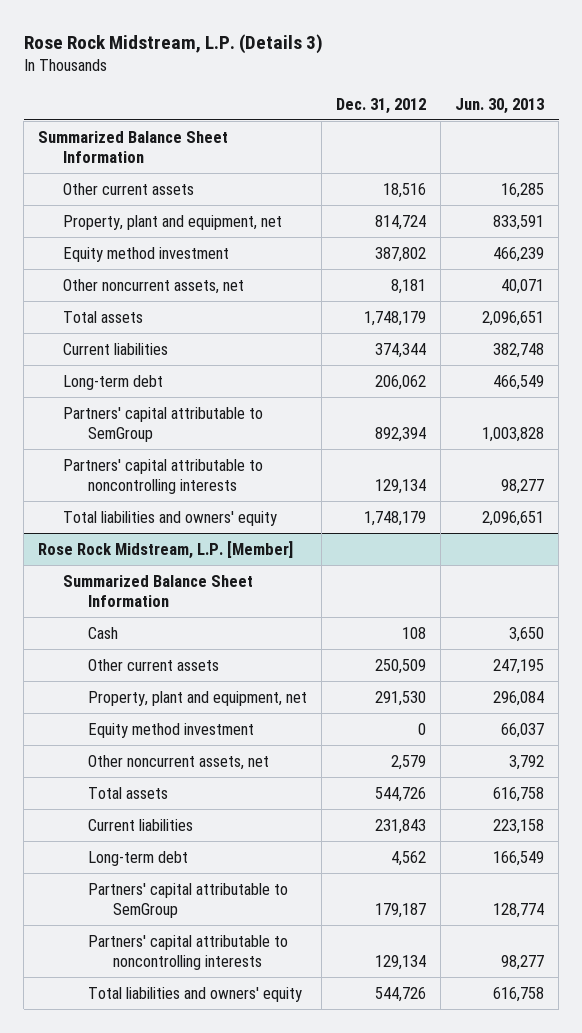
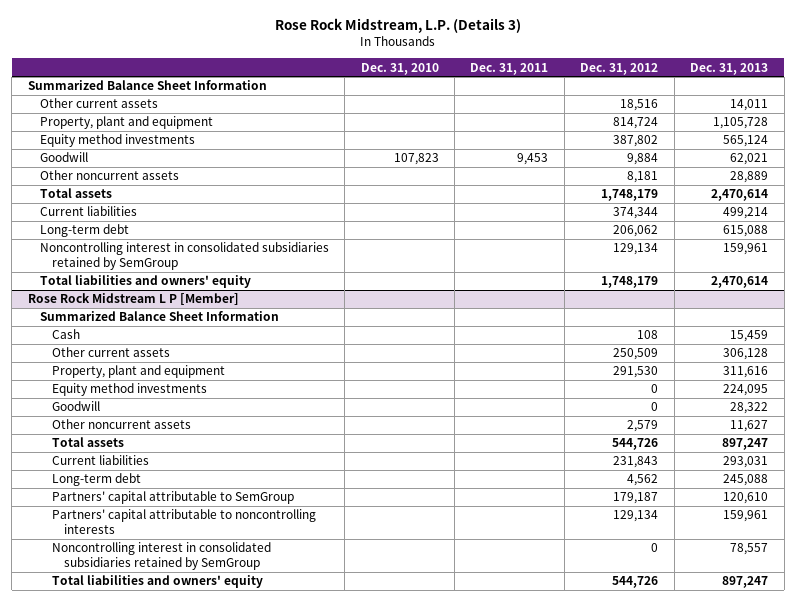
- | Dec. 31, 2012 | Jun. 30, 2013
+ | Dec. 31, 2010 | Dec. 31, 2011 | Dec. 31, 2012 | Dec. 31, 2013
- Property, plant and equipment, net | 814,724 | 833,591
- Equity method investment | 387,802 | 466,239
- Other noncurrent assets, net | 8,181 | 40,071
+ Property, plant and equipment | | | 814,724 | 1,105,728
+ Equity method investments | | | 387,802 | 565,124
+ Goodwill | 107,823 | 9,453 | 9,884 | 62,021
+ Other noncurrent assets | | | 8,181 | 28,889
- Partners' capital attributable to SemGroup | 892,394 | 1,003,828
- Partners' capital attributable to noncontrolling interests | 129,134 | 98,277
+ Noncontrolling interest in consolidated subsidiaries retained by SemGroup | | | 129,134 | 159,961
- Rose Rock Midstream, L.P. [Member]
+ Rose Rock Midstream L P [Member]
- Property, plant and equipment, net | 291,530 | 296,084
- Equity method investment | 0 | 66,037
- Other noncurrent assets, net | 2,579 | 3,792
+ Property, plant and equipment | | | 291,530 | 311,616
+ Equity method investments | | | 0 | 224,095
+ Goodwill | | | 0 | 28,322
+ Other noncurrent assets | | | 2,579 | 11,627
+ Noncontrolling interest in consolidated subsidiaries retained by SemGroup | | | 0 | 78,557

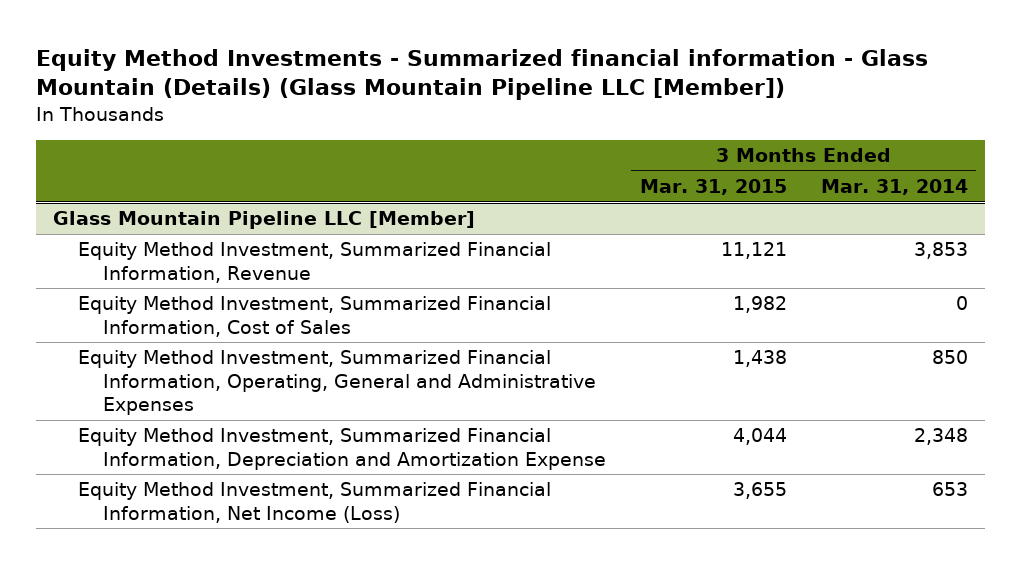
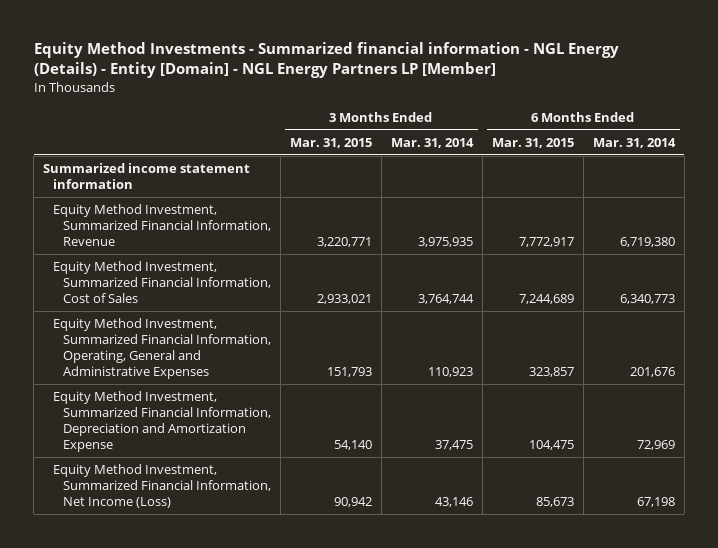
- Equity Method Investments - Summarized financial information - Glass Mountain (Details) (Glass Mountain Pipeline LLC [Member])
+ Equity Method Investments - Summarized financial information - NGL Energy (Details) - Entity [Domain] - NGL Energy Partners LP [Member]
- | 3 Months Ended Mar. 31, 2015 | 3 Months Ended Mar. 31, 2014
+ | 3 Months Ended Mar. 31, 2015 | 3 Months Ended Mar. 31, 2014 | 6 Months Ended Mar. 31, 2015 | 6 Months Ended Mar. 31, 2014
- Glass Mountain Pipeline LLC [Member]
- Equity Method Investment, Summarized Financial Information, Revenue | 11,121 | 3,853
- Equity Method Investment, Summarized Financial Information, Cost of Sales | 1,982 | 0
- Equity Method Investment, Summarized Financial Information, Operating, General and Administrative Expenses | 1,438 | 850
- Equity Method Investment, Summarized Financial Information, Depreciation and Amortization Expense | 4,044 | 2,348
- Equity Method Investment, Summarized Financial Information, Net Income (Loss) | 3,655 | 653
+ Summarized income statement information
+ Equity Method Investment, Summarized Financial Information, Revenue | 3,220,771 | 3,975,935 | 7,772,917 | 6,719,380
+ Equity Method Investment, Summarized Financial Information, Cost of Sales | 2,933,021 | 3,764,744 | 7,244,689 | 6,340,773
+ Equity Method Investment, Summarized Financial Information, Operating, General and Administrative Expenses | 151,793 | 110,923 | 323,857 | 201,676
+ Equity Method Investment, Summarized Financial Information, Depreciation and Amortization Expense | 54,140 | 37,475 | 104,475 | 72,969
+ Equity Method Investment, Summarized Financial Information, Net Income (Loss) | 90,942 | 43,146 | 85,673 | 67,198

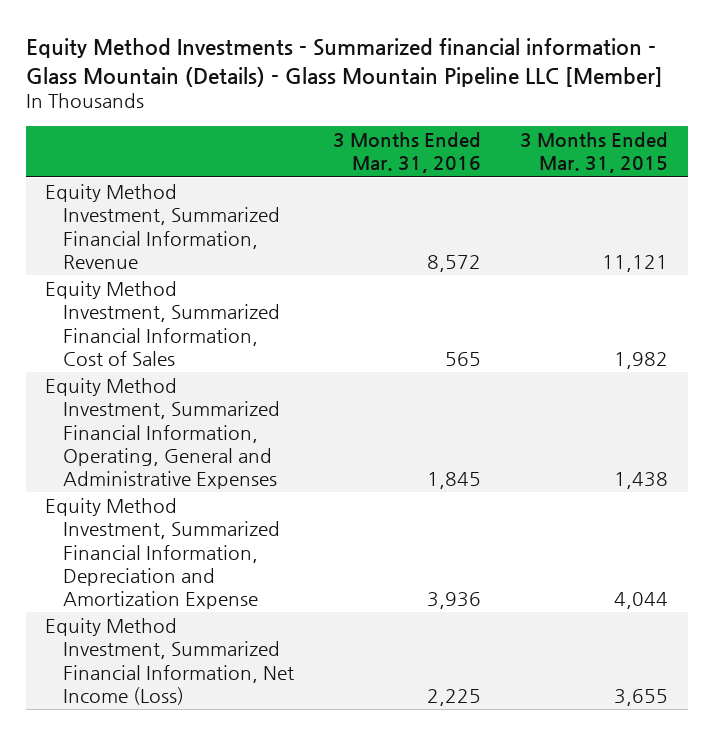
- Equity Method Investments - Summarized financial information - NGL Energy (Details) - Entity [Domain] - NGL Energy Partners LP [Member]
+ Equity Method Investments - Summarized financial information - Glass Mountain (Details) - Glass Mountain Pipeline LLC [Member]
- | 3 Months Ended Mar. 31, 2015 | 3 Months Ended Mar. 31, 2014 | 6 Months Ended Mar. 31, 2015 | 6 Months Ended Mar. 31, 2014
+ | 3 Months Ended Mar. 31, 2016 | 3 Months Ended Mar. 31, 2015
- Summarized income statement information
- Equity Method Investment, Summarized Financial Information, Revenue | 3,220,771 | 3,975,935 | 7,772,917 | 6,719,380
- Equity Method Investment, Summarized Financial Information, Cost of Sales | 2,933,021 | 3,764,744 | 7,244,689 | 6,340,773
- Equity Method Investment, Summarized Financial Information, Operating, General and Administrative Expenses | 151,793 | 110,923 | 323,857 | 201,676
- Equity Method Investment, Summarized Financial Information, Depreciation and Amortization Expense | 54,140 | 37,475 | 104,475 | 72,969
- Equity Method Investment, Summarized Financial Information, Net Income (Loss) | 90,942 | 43,146 | 85,673 | 67,198
+ Equity Method Investment, Summarized Financial Information, Revenue | 8,572 | 11,121
+ Equity Method Investment, Summarized Financial Information, Cost of Sales | 565 | 1,982
+ Equity Method Investment, Summarized Financial Information, Operating, General and Administrative Expenses | 1,845 | 1,438
+ Equity Method Investment, Summarized Financial Information, Depreciation and Amortization Expense | 3,936 | 4,044
+ Equity Method Investment, Summarized Financial Information, Net Income (Loss) | 2,225 | 3,655

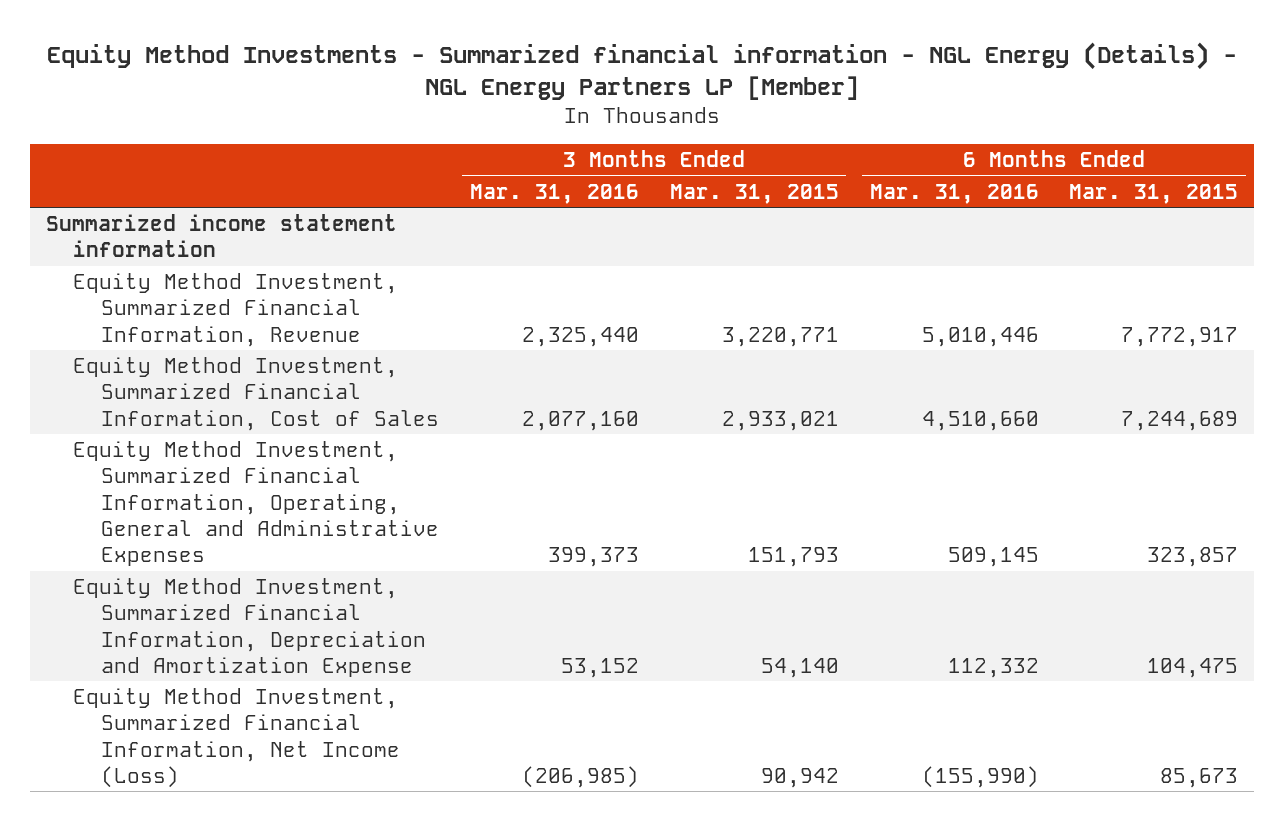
- Equity Method Investments - Summarized financial information - Glass Mountain (Details) - Glass Mountain Pipeline LLC [Member]
+ Equity Method Investments - Summarized financial information - NGL Energy (Details) - NGL Energy Partners LP [Member]
- | 3 Months Ended Mar. 31, 2016 | 3 Months Ended Mar. 31, 2015
+ | 3 Months Ended Mar. 31, 2016 | 3 Months Ended Mar. 31, 2015 | 6 Months Ended Mar. 31, 2016 | 6 Months Ended Mar. 31, 2015
- Equity Method Investment, Summarized Financial Information, Revenue | 8,572 | 11,121
- Equity Method Investment, Summarized Financial Information, Cost of Sales | 565 | 1,982
- Equity Method Investment, Summarized Financial Information, Operating, General and Administrative Expenses | 1,845 | 1,438
- Equity Method Investment, Summarized Financial Information, Depreciation and Amortization Expense | 3,936 | 4,044
- Equity Method Investment, Summarized Financial Information, Net Income (Loss) | 2,225 | 3,655
+ Summarized income statement information
+ Equity Method Investment, Summarized Financial Information, Revenue | 2,325,440 | 3,220,771 | 5,010,446 | 7,772,917
+ Equity Method Investment, Summarized Financial Information, Cost of Sales | 2,077,160 | 2,933,021 | 4,510,660 | 7,244,689
+ Equity Method Investment, Summarized Financial Information, Operating, General and Administrative Expenses | 399,373 | 151,793 | 509,145 | 323,857
+ Equity Method Investment, Summarized Financial Information, Depreciation and Amortization Expense | 53,152 | 54,140 | 112,332 | 104,475
+ Equity Method Investment, Summarized Financial Information, Net Income (Loss) | (206,985) | 90,942 | (155,990) | 85,673

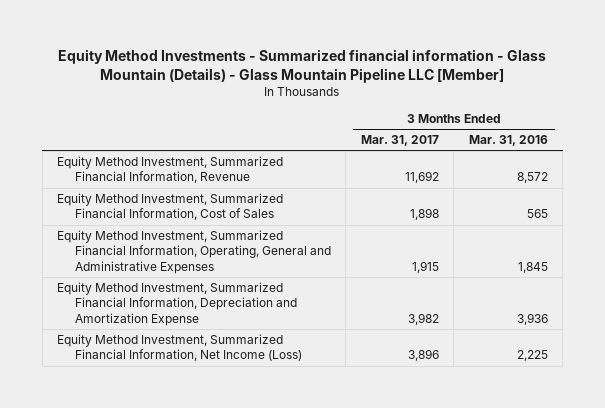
- Equity Method Investments - Summarized financial information - NGL Energy (Details) - NGL Energy Partners LP [Member]
+ Equity Method Investments - Summarized financial information - Glass Mountain (Details) - Glass Mountain Pipeline LLC [Member]
- | 3 Months Ended Mar. 31, 2016 | 3 Months Ended Mar. 31, 2015 | 6 Months Ended Mar. 31, 2016 | 6 Months Ended Mar. 31, 2015
+ | 3 Months Ended Mar. 31, 2017 | 3 Months Ended Mar. 31, 2016
- Summarized income statement information
- Equity Method Investment, Summarized Financial Information, Revenue | 2,325,440 | 3,220,771 | 5,010,446 | 7,772,917
- Equity Method Investment, Summarized Financial Information, Cost of Sales | 2,077,160 | 2,933,021 | 4,510,660 | 7,244,689
- Equity Method Investment, Summarized Financial Information, Operating, General and Administrative Expenses | 399,373 | 151,793 | 509,145 | 323,857
- Equity Method Investment, Summarized Financial Information, Depreciation and Amortization Expense | 53,152 | 54,140 | 112,332 | 104,475
- Equity Method Investment, Summarized Financial Information, Net Income (Loss) | (206,985) | 90,942 | (155,990) | 85,673
+ Equity Method Investment, Summarized Financial Information, Revenue | 11,692 | 8,572
+ Equity Method Investment, Summarized Financial Information, Cost of Sales | 1,898 | 565
+ Equity Method Investment, Summarized Financial Information, Operating, General and Administrative Expenses | 1,915 | 1,845
+ Equity Method Investment, Summarized Financial Information, Depreciation and Amortization Expense | 3,982 | 3,936
+ Equity Method Investment, Summarized Financial Information, Net Income (Loss) | 3,896 | 2,225

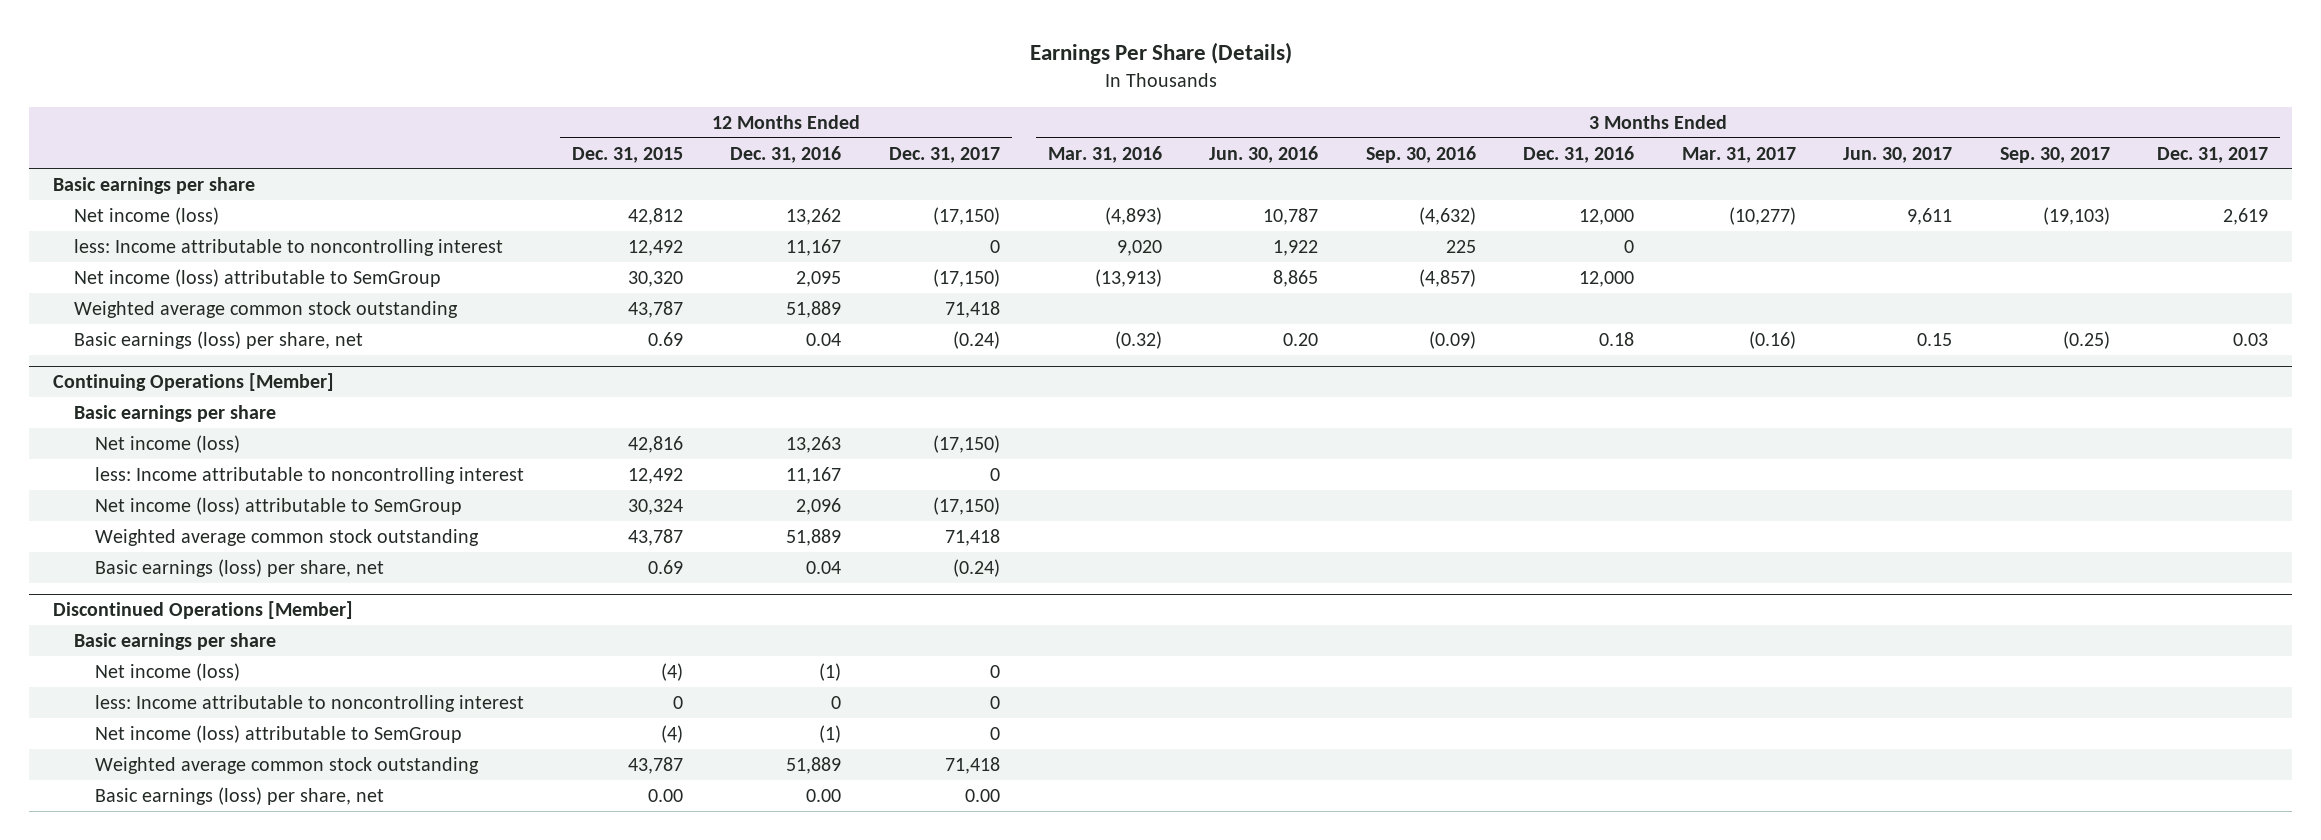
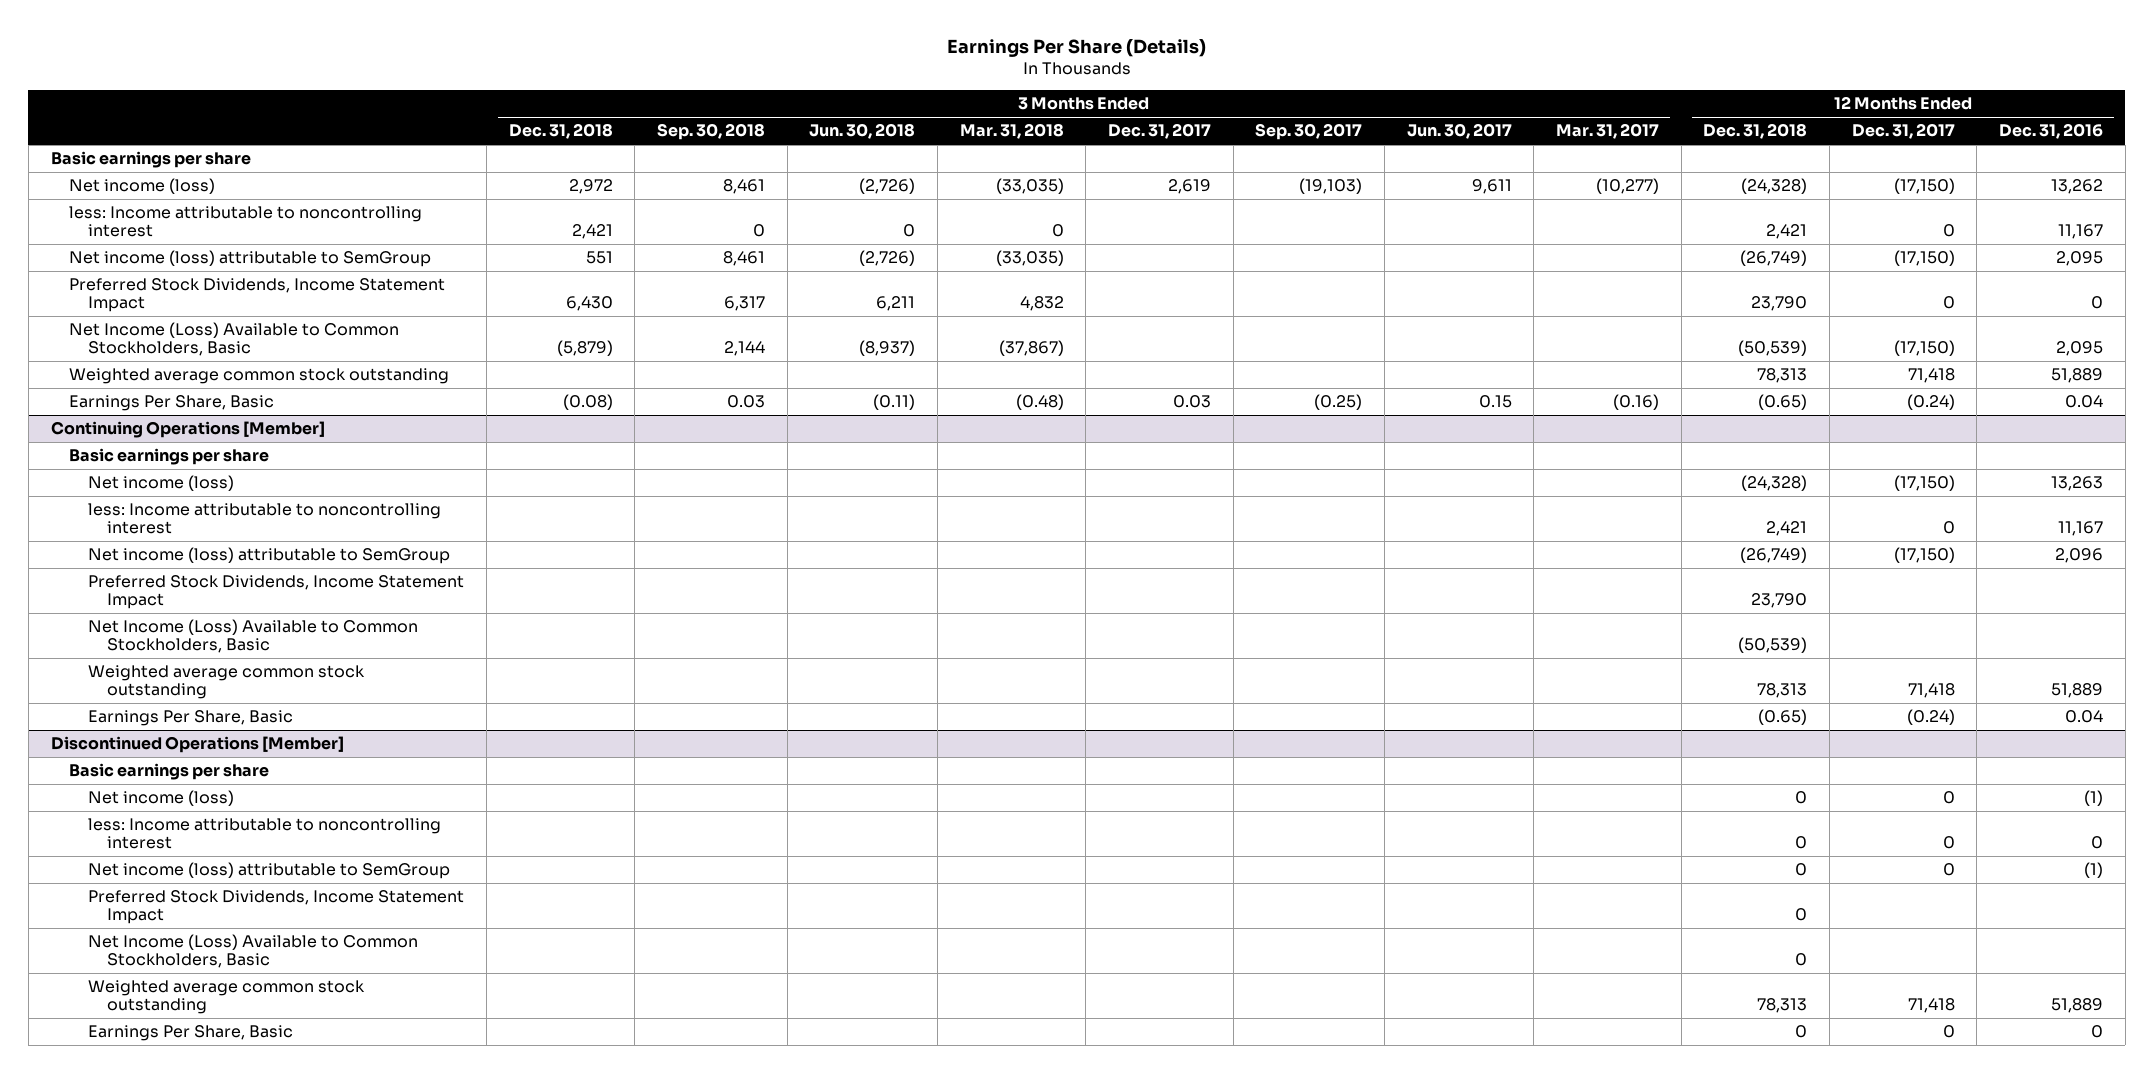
- | 12 Months Ended Dec. 31, 2015 | 12 Months Ended Dec. 31, 2016 | 12 Months Ended Dec. 31, 2017 | 3 Months Ended Mar. 31, 2016 | 3 Months Ended Jun. 30, 2016 | 3 Months Ended Sep. 30, 2016 | 3 Months Ended Dec. 31, 2016 | 3 Months Ended Mar. 31, 2017 | 3 Months Ended Jun. 30, 2017 | 3 Months Ended Sep. 30, 2017 | 3 Months Ended Dec. 31, 2017
+ | 3 Months Ended Dec. 31, 2018 | 3 Months Ended Sep. 30, 2018 | 3 Months Ended Jun. 30, 2018 | 3 Months Ended Mar. 31, 2018 | 3 Months Ended Dec. 31, 2017 | 3 Months Ended Sep. 30, 2017 | 3 Months Ended Jun. 30, 2017 | 3 Months Ended Mar. 31, 2017 | 12 Months Ended Dec. 31, 2018 | 12 Months Ended Dec. 31, 2017 | 12 Months Ended Dec. 31, 2016
+ Preferred Stock Dividends, Income Statement Impact | 6,430 | 6,317 | 6,211 | 4,832 | | | | | 23,790 | 0 | 0
+ Net Income (Loss) Available to Common Stockholders, Basic | (5,879) | 2,144 | (8,937) | (37,867) | | | | | (50,539) | (17,150) | 2,095
- Basic earnings (loss) per share, net | 0.69 | 0.04 | (0.24) | (0.32) | 0.20 | (0.09) | 0.18 | (0.16) | 0.15 | (0.25) | 0.03
+ Earnings Per Share, Basic | (0.08) | 0.03 | (0.11) | (0.48) | 0.03 | (0.25) | 0.15 | (0.16) | (0.65) | (0.24) | 0.04
@ Continuing Operations [Member]
+ Preferred Stock Dividends, Income Statement Impact | | | | | | | | | 23,790 | |
+ Net Income (Loss) Available to Common Stockholders, Basic | | | | | | | | | (50,539) | |
- Basic earnings (loss) per share, net | 0.69 | 0.04 | (0.24) | | | | | | | |
+ Earnings Per Share, Basic | | | | | | | | | (0.65) | (0.24) | 0.04
@ Discontinued Operations [Member]
+ Preferred Stock Dividends, Income Statement Impact | | | | | | | | | 0 | |
+ Net Income (Loss) Available to Common Stockholders, Basic | | | | | | | | | 0 | |
- Basic earnings (loss) per share, net | 0.00 | 0.00 | 0.00 | | | | | | | |
+ Earnings Per Share, Basic | | | | | | | | | 0 | 0 | 0

